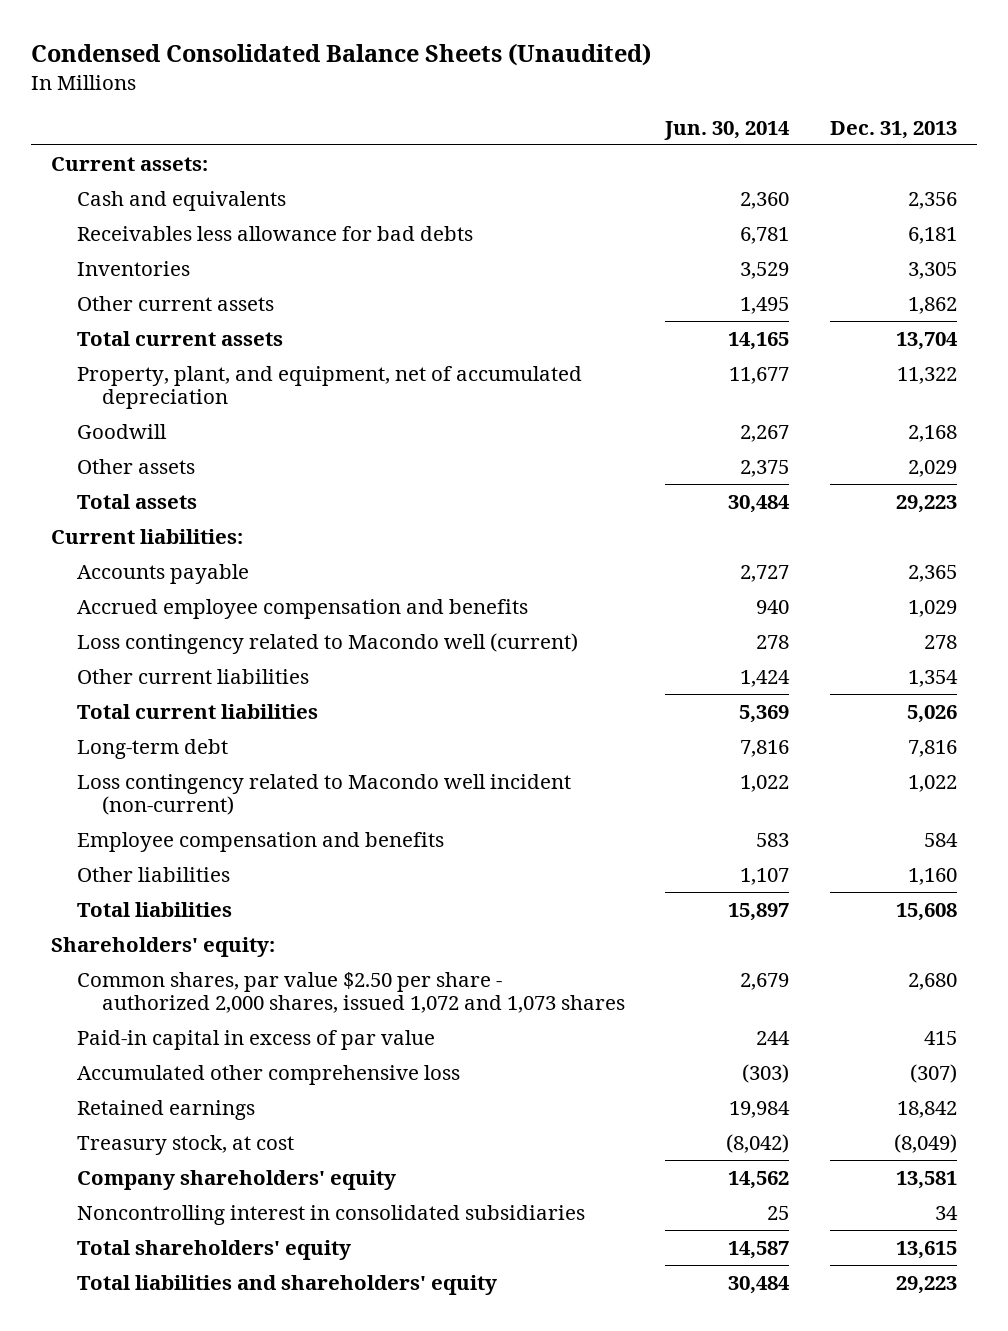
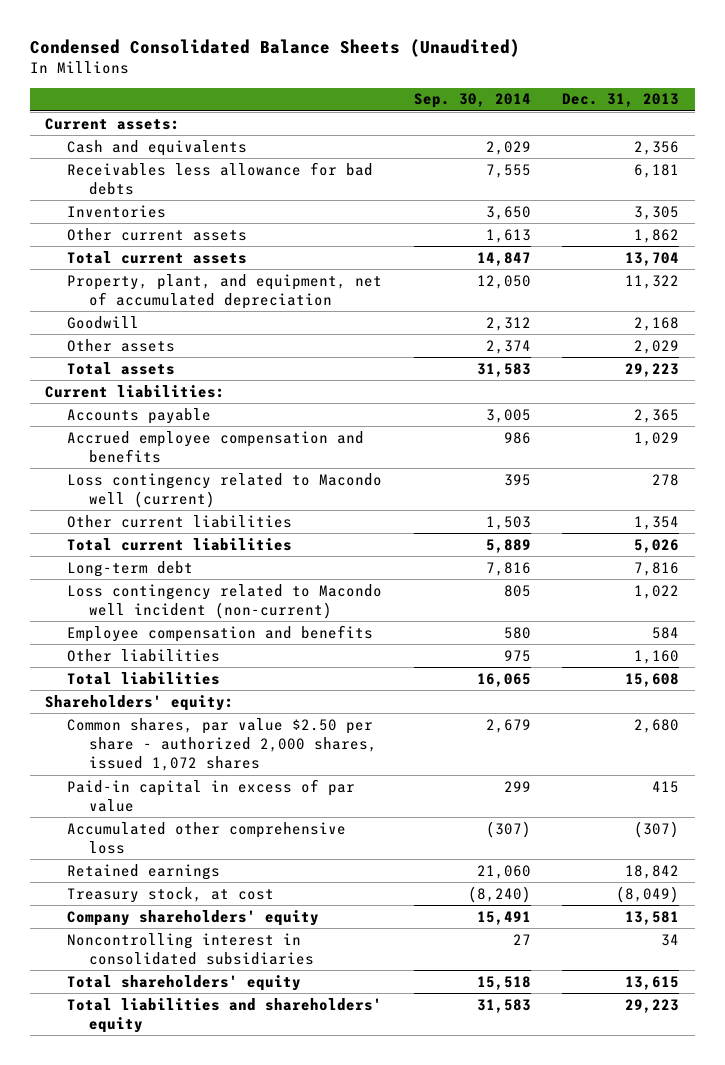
- | Jun. 30, 2014 | Dec. 31, 2013
+ | Sep. 30, 2014 | Dec. 31, 2013
- Common shares, par value $2.50 per share - authorized 2,000 shares, issued 1,072 and 1,073 shares | 2,679 | 2,680
+ Common shares, par value $2.50 per share - authorized 2,000 shares, issued 1,072 shares | 2,679 | 2,680

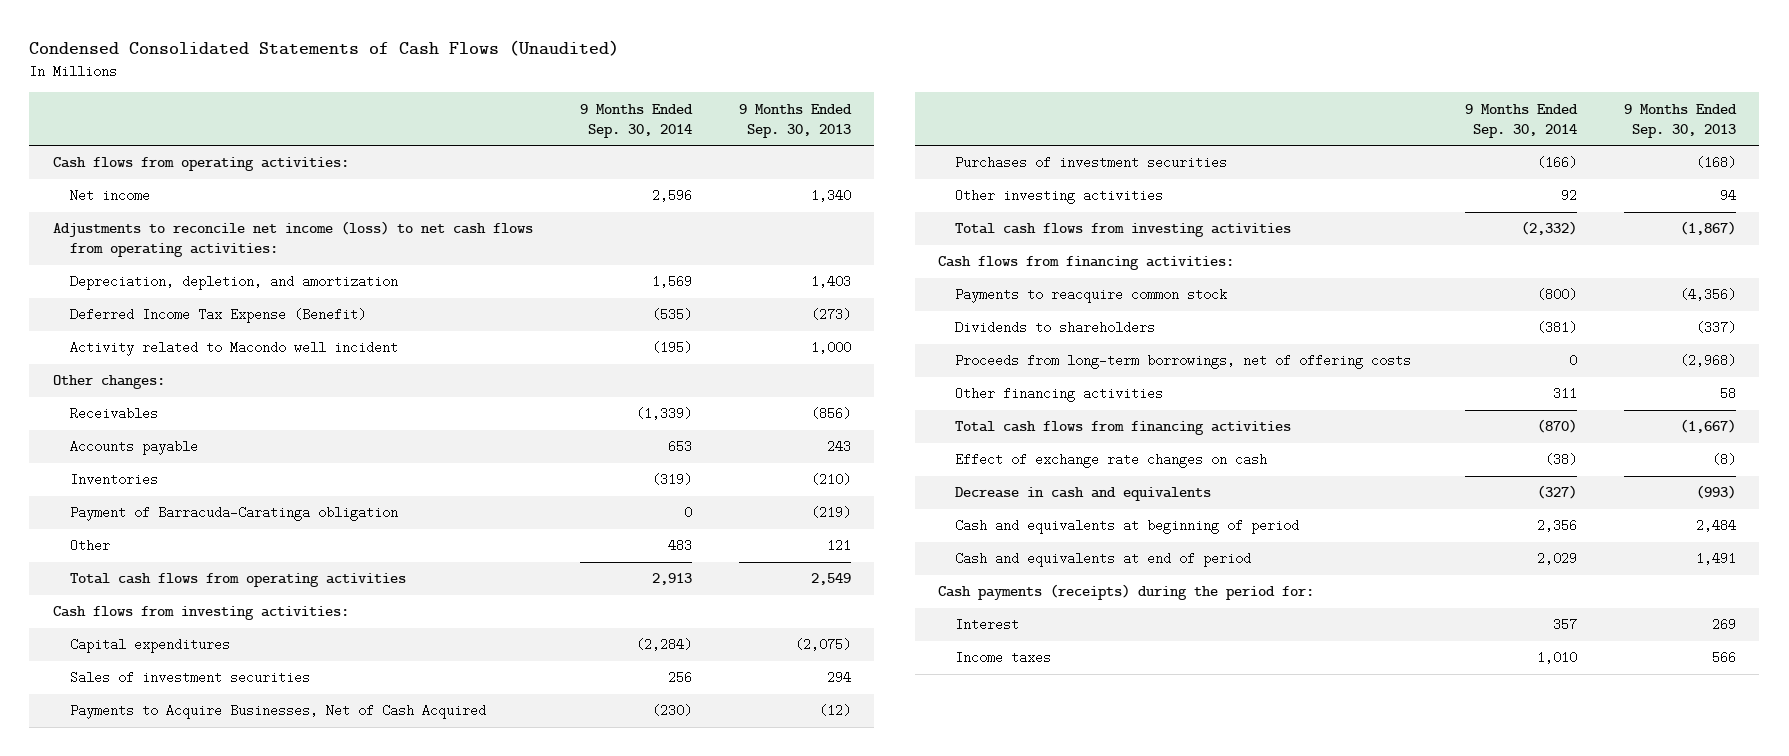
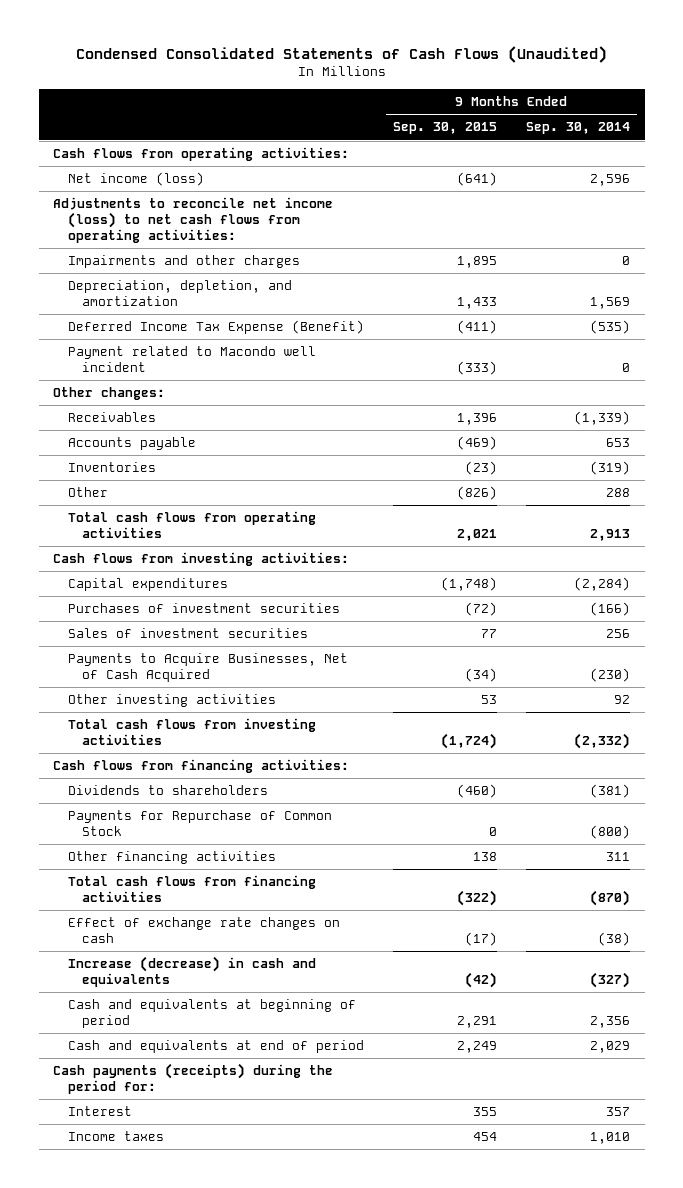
- | 9 Months Ended Sep. 30, 2014 | 9 Months Ended Sep. 30, 2013
+ | 9 Months Ended Sep. 30, 2015 | 9 Months Ended Sep. 30, 2014
- Net income | 2,596 | 1,340
+ Net income (loss) | (641) | 2,596
+ Impairments and other charges | 1,895 | 0
- Activity related to Macondo well incident | (195) | 1,000
+ Payment related to Macondo well incident | (333) | 0
- Payment of Barracuda-Caratinga obligation | 0 | (219)
- Other | 483 | 121
+ Other | (826) | 288
moved up: Purchases of investment securities | (72) | (166)
- Payments to reacquire common stock | (800) | (4,356)
- Proceeds from long-term borrowings, net of offering costs | 0 | (2,968)
+ Payments for Repurchase of Common Stock | 0 | (800)
- Decrease in cash and equivalents | (327) | (993)
+ Increase (decrease) in cash and equivalents | (42) | (327)

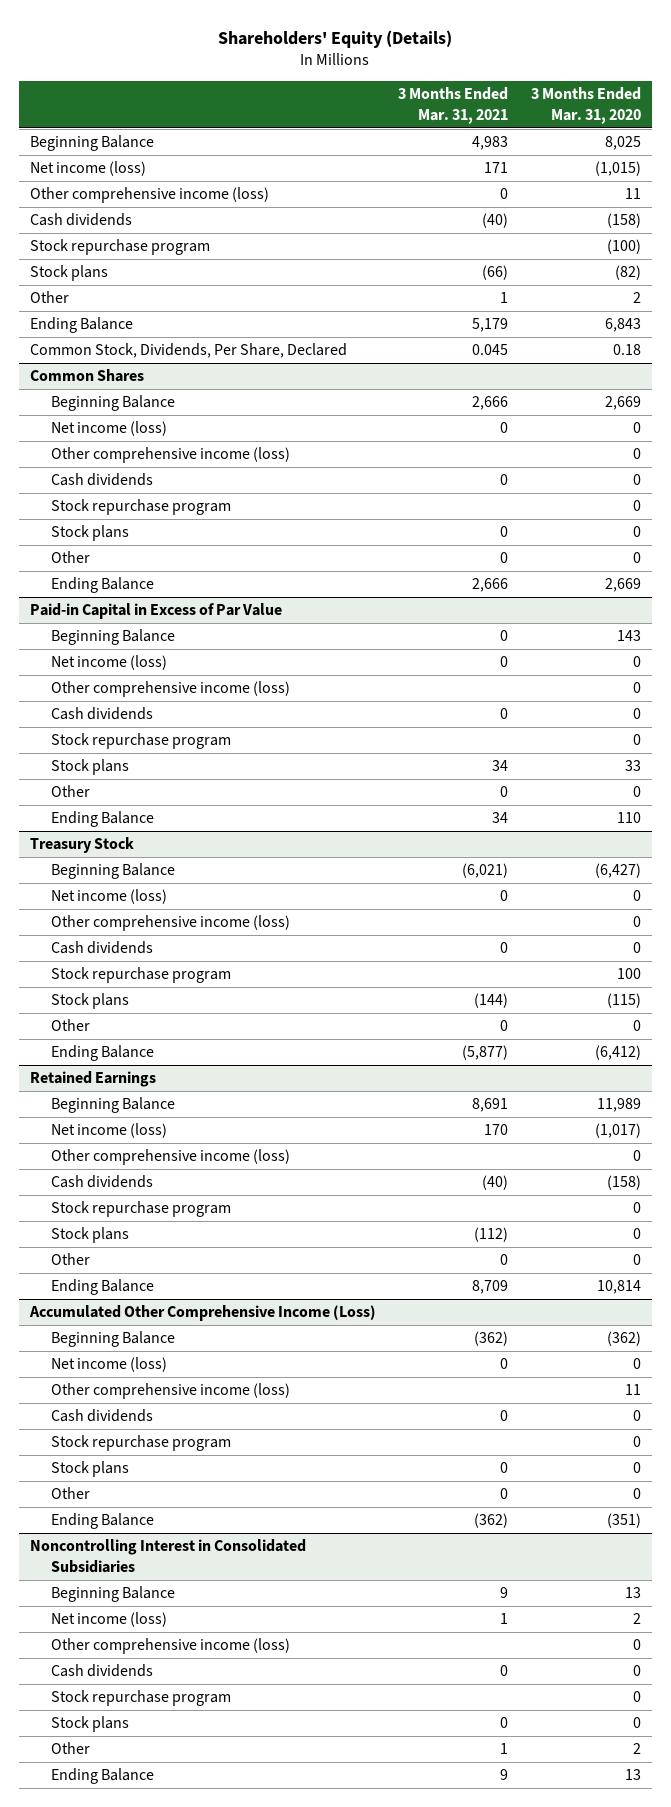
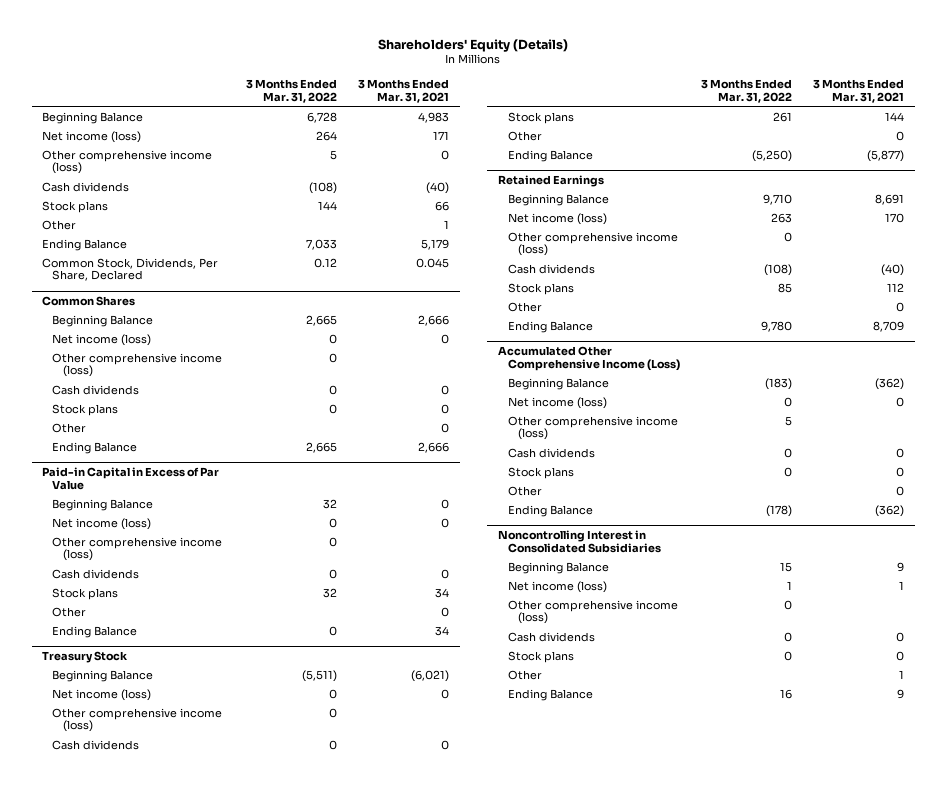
- | 3 Months Ended Mar. 31, 2021 | 3 Months Ended Mar. 31, 2020
+ | 3 Months Ended Mar. 31, 2022 | 3 Months Ended Mar. 31, 2021
- Stock repurchase program | | (100)
- Stock plans | (66) | (82)
+ Stock plans | 144 | 66
@ Common Shares
- Stock repurchase program | | 0
@ Paid-in Capital in Excess of Par Value
- Stock repurchase program | | 0
@ Treasury Stock
- Stock repurchase program | | 100
- Stock plans | (144) | (115)
+ Stock plans | 261 | 144
@ Retained Earnings
- Stock repurchase program | | 0
- Stock plans | (112) | 0
+ Stock plans | 85 | 112
@ Accumulated Other Comprehensive Income (Loss)
- Stock repurchase program | | 0
@ Noncontrolling Interest in Consolidated Subsidiaries
- Stock repurchase program | | 0

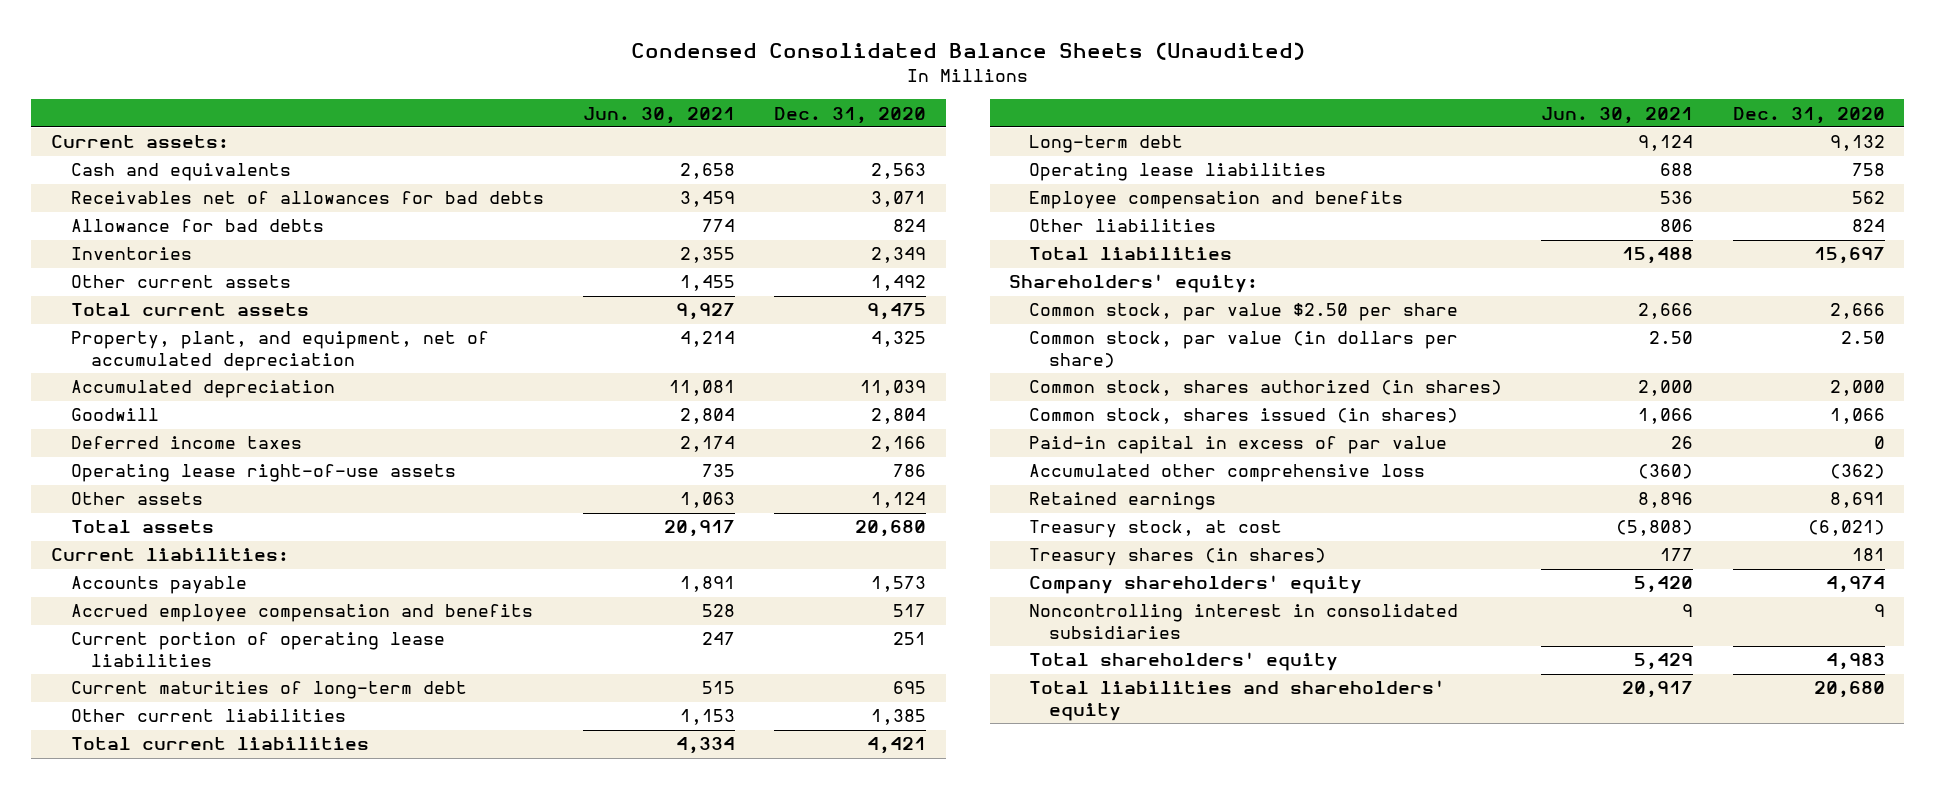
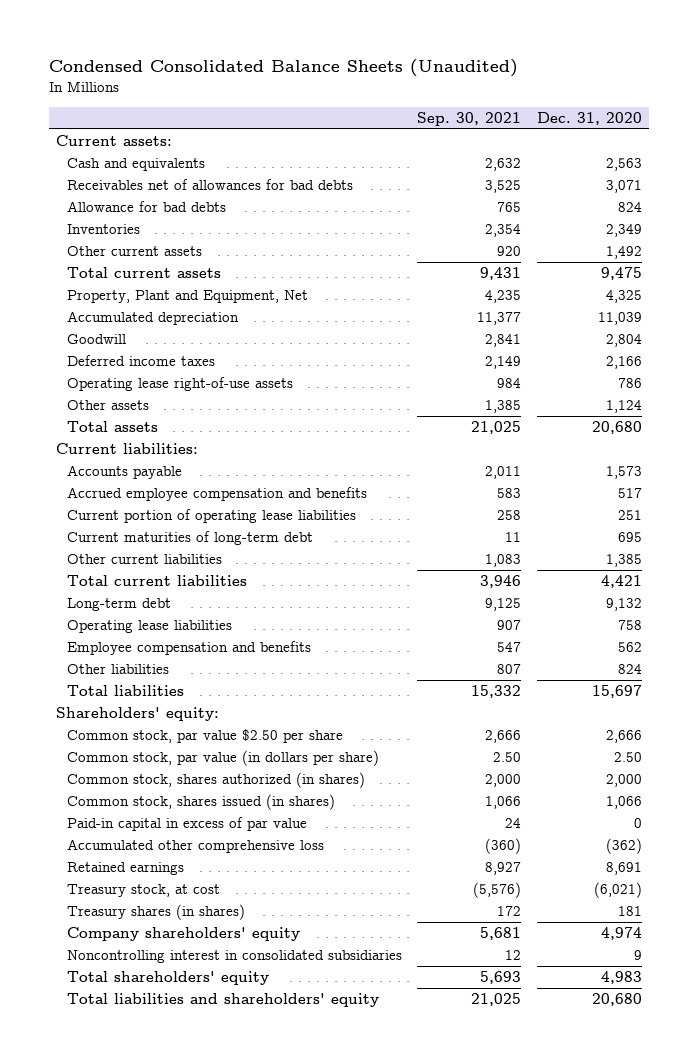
- | Jun. 30, 2021 | Dec. 31, 2020
+ | Sep. 30, 2021 | Dec. 31, 2020
- Property, plant, and equipment, net of accumulated depreciation | 4,214 | 4,325
+ Property, Plant and Equipment, Net | 4,235 | 4,325

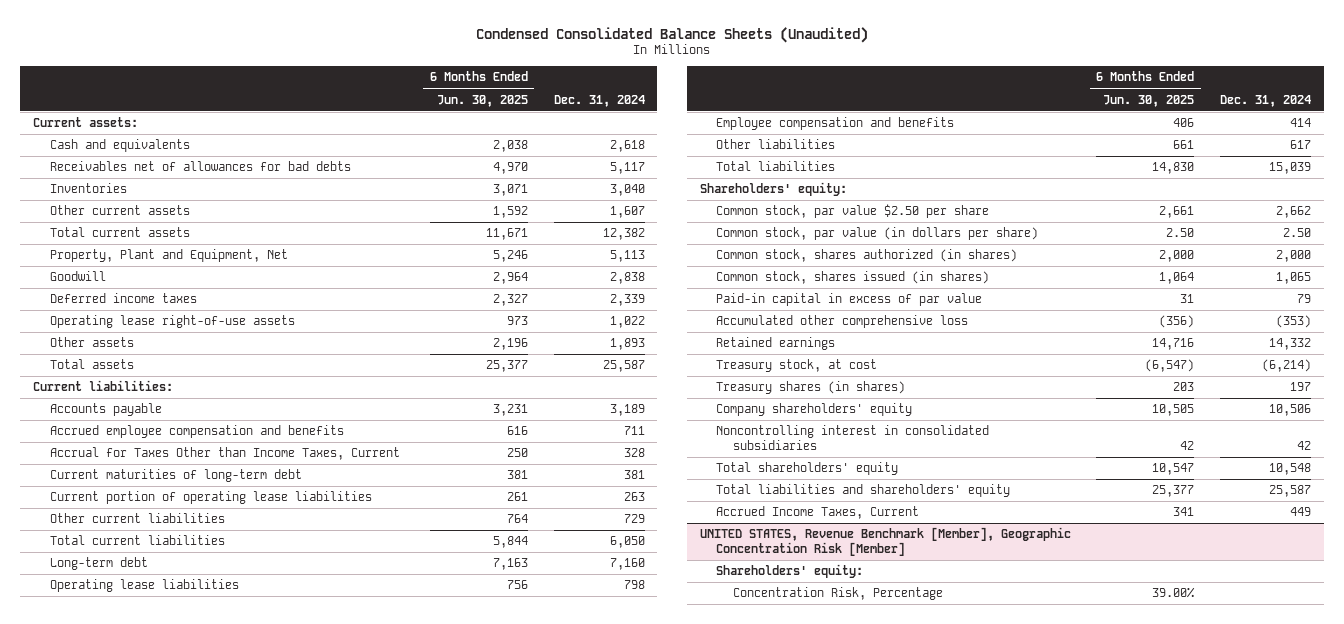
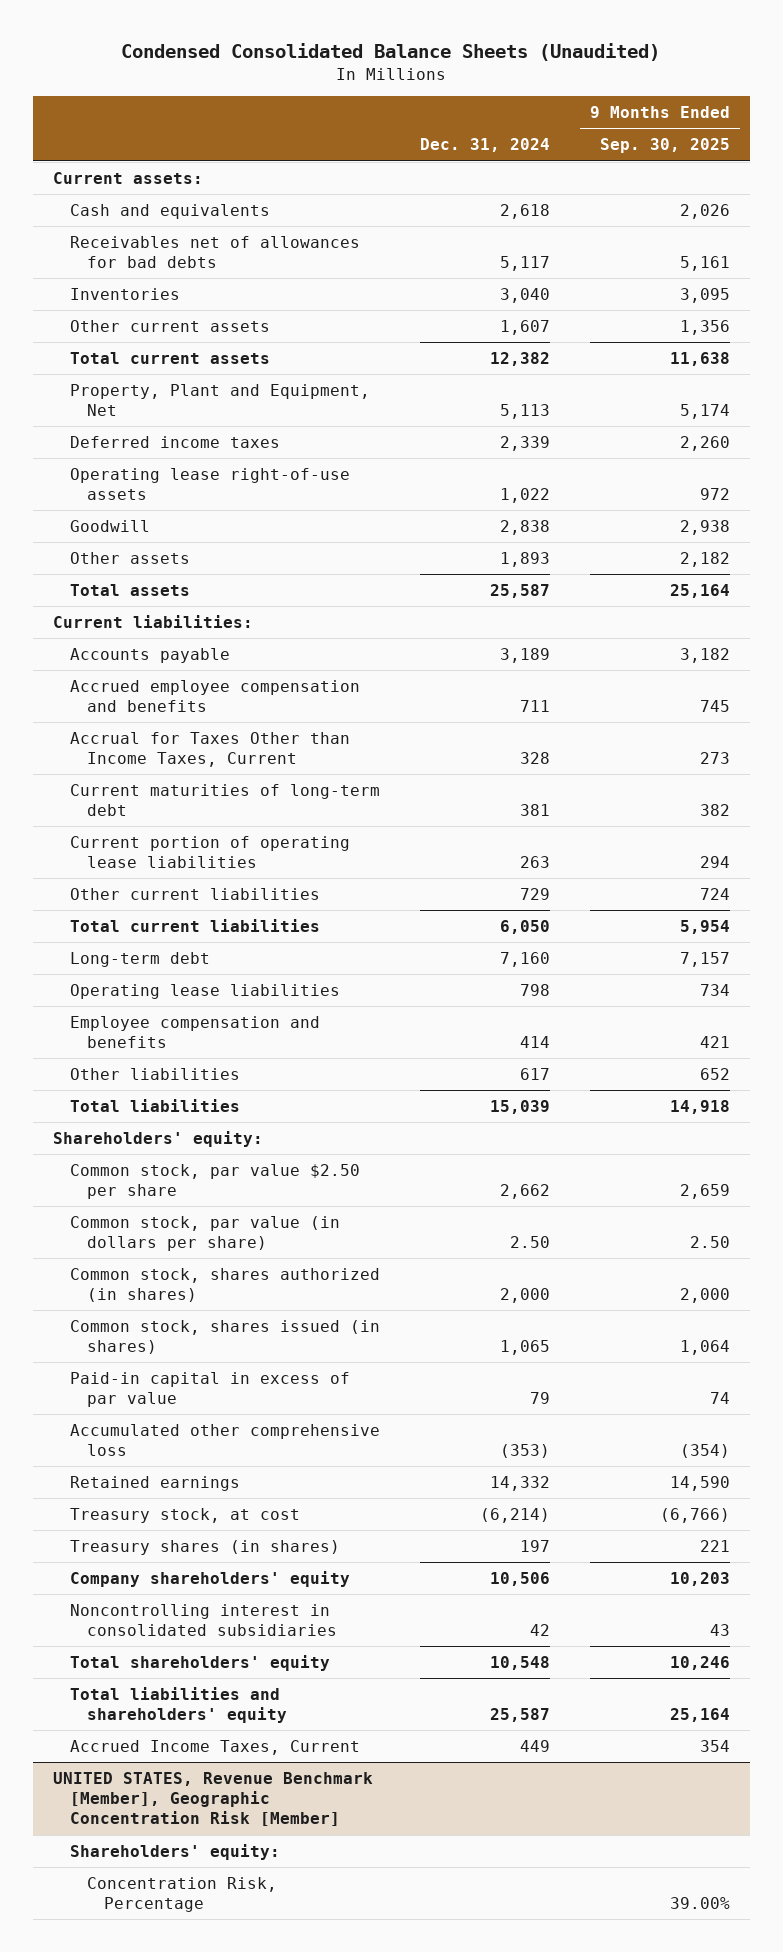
- | 6 Months Ended Jun. 30, 2025 | Dec. 31, 2024
+ | Dec. 31, 2024 | 9 Months Ended Sep. 30, 2025
moved down: Goodwill | 2,838 | 2,938

